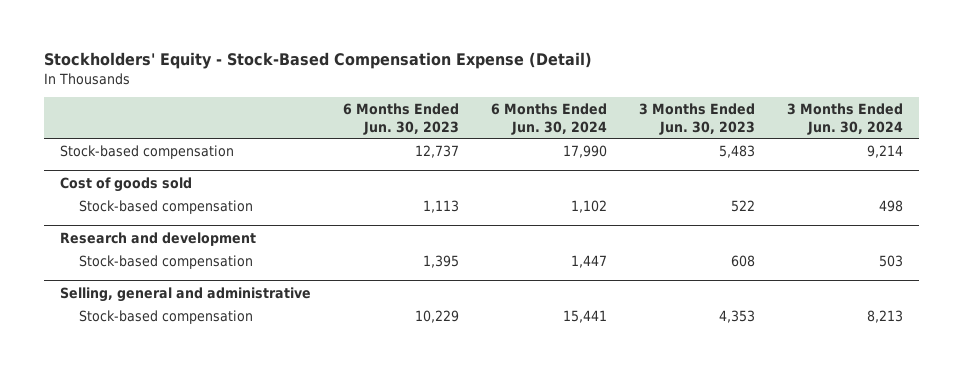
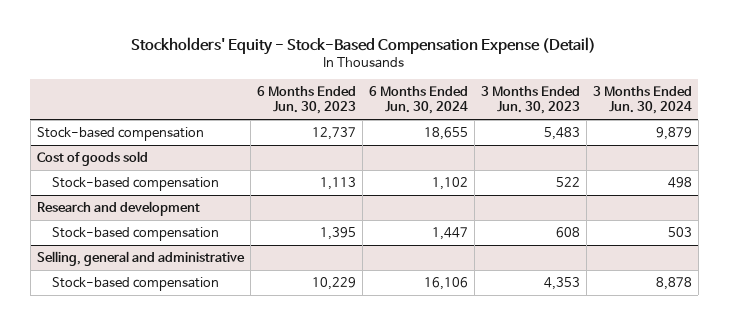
- Stock-based compensation | 12,737 | 17,990 | 5,483 | 9,214
+ Stock-based compensation | 12,737 | 18,655 | 5,483 | 9,879
@ Selling, general and administrative
- Stock-based compensation | 10,229 | 15,441 | 4,353 | 8,213
+ Stock-based compensation | 10,229 | 16,106 | 4,353 | 8,878

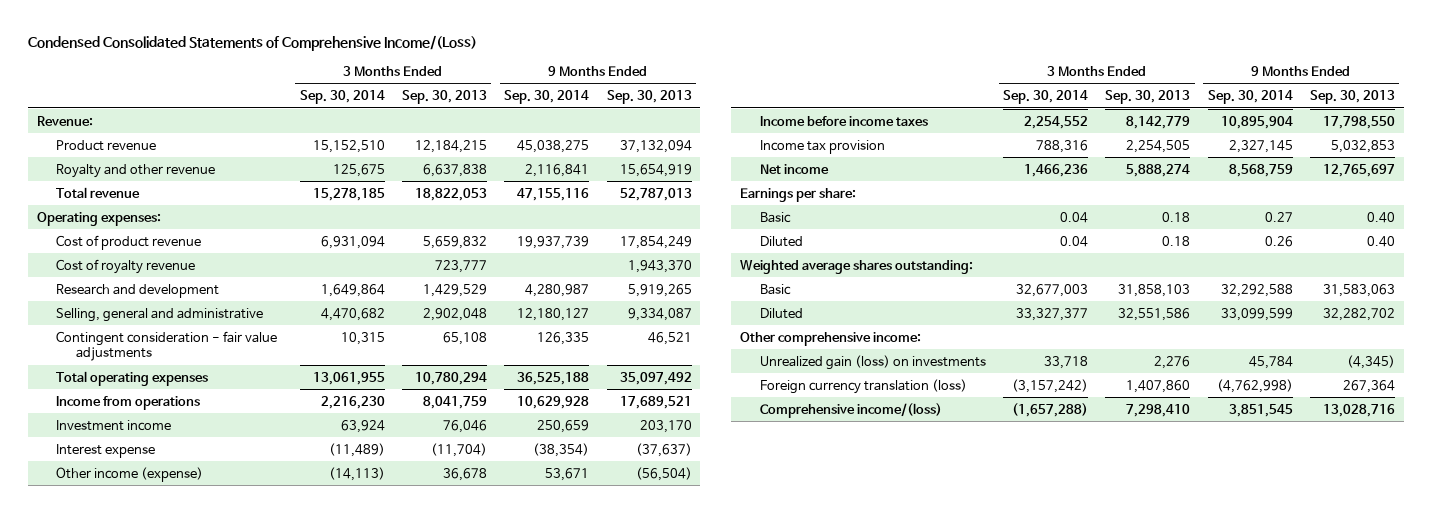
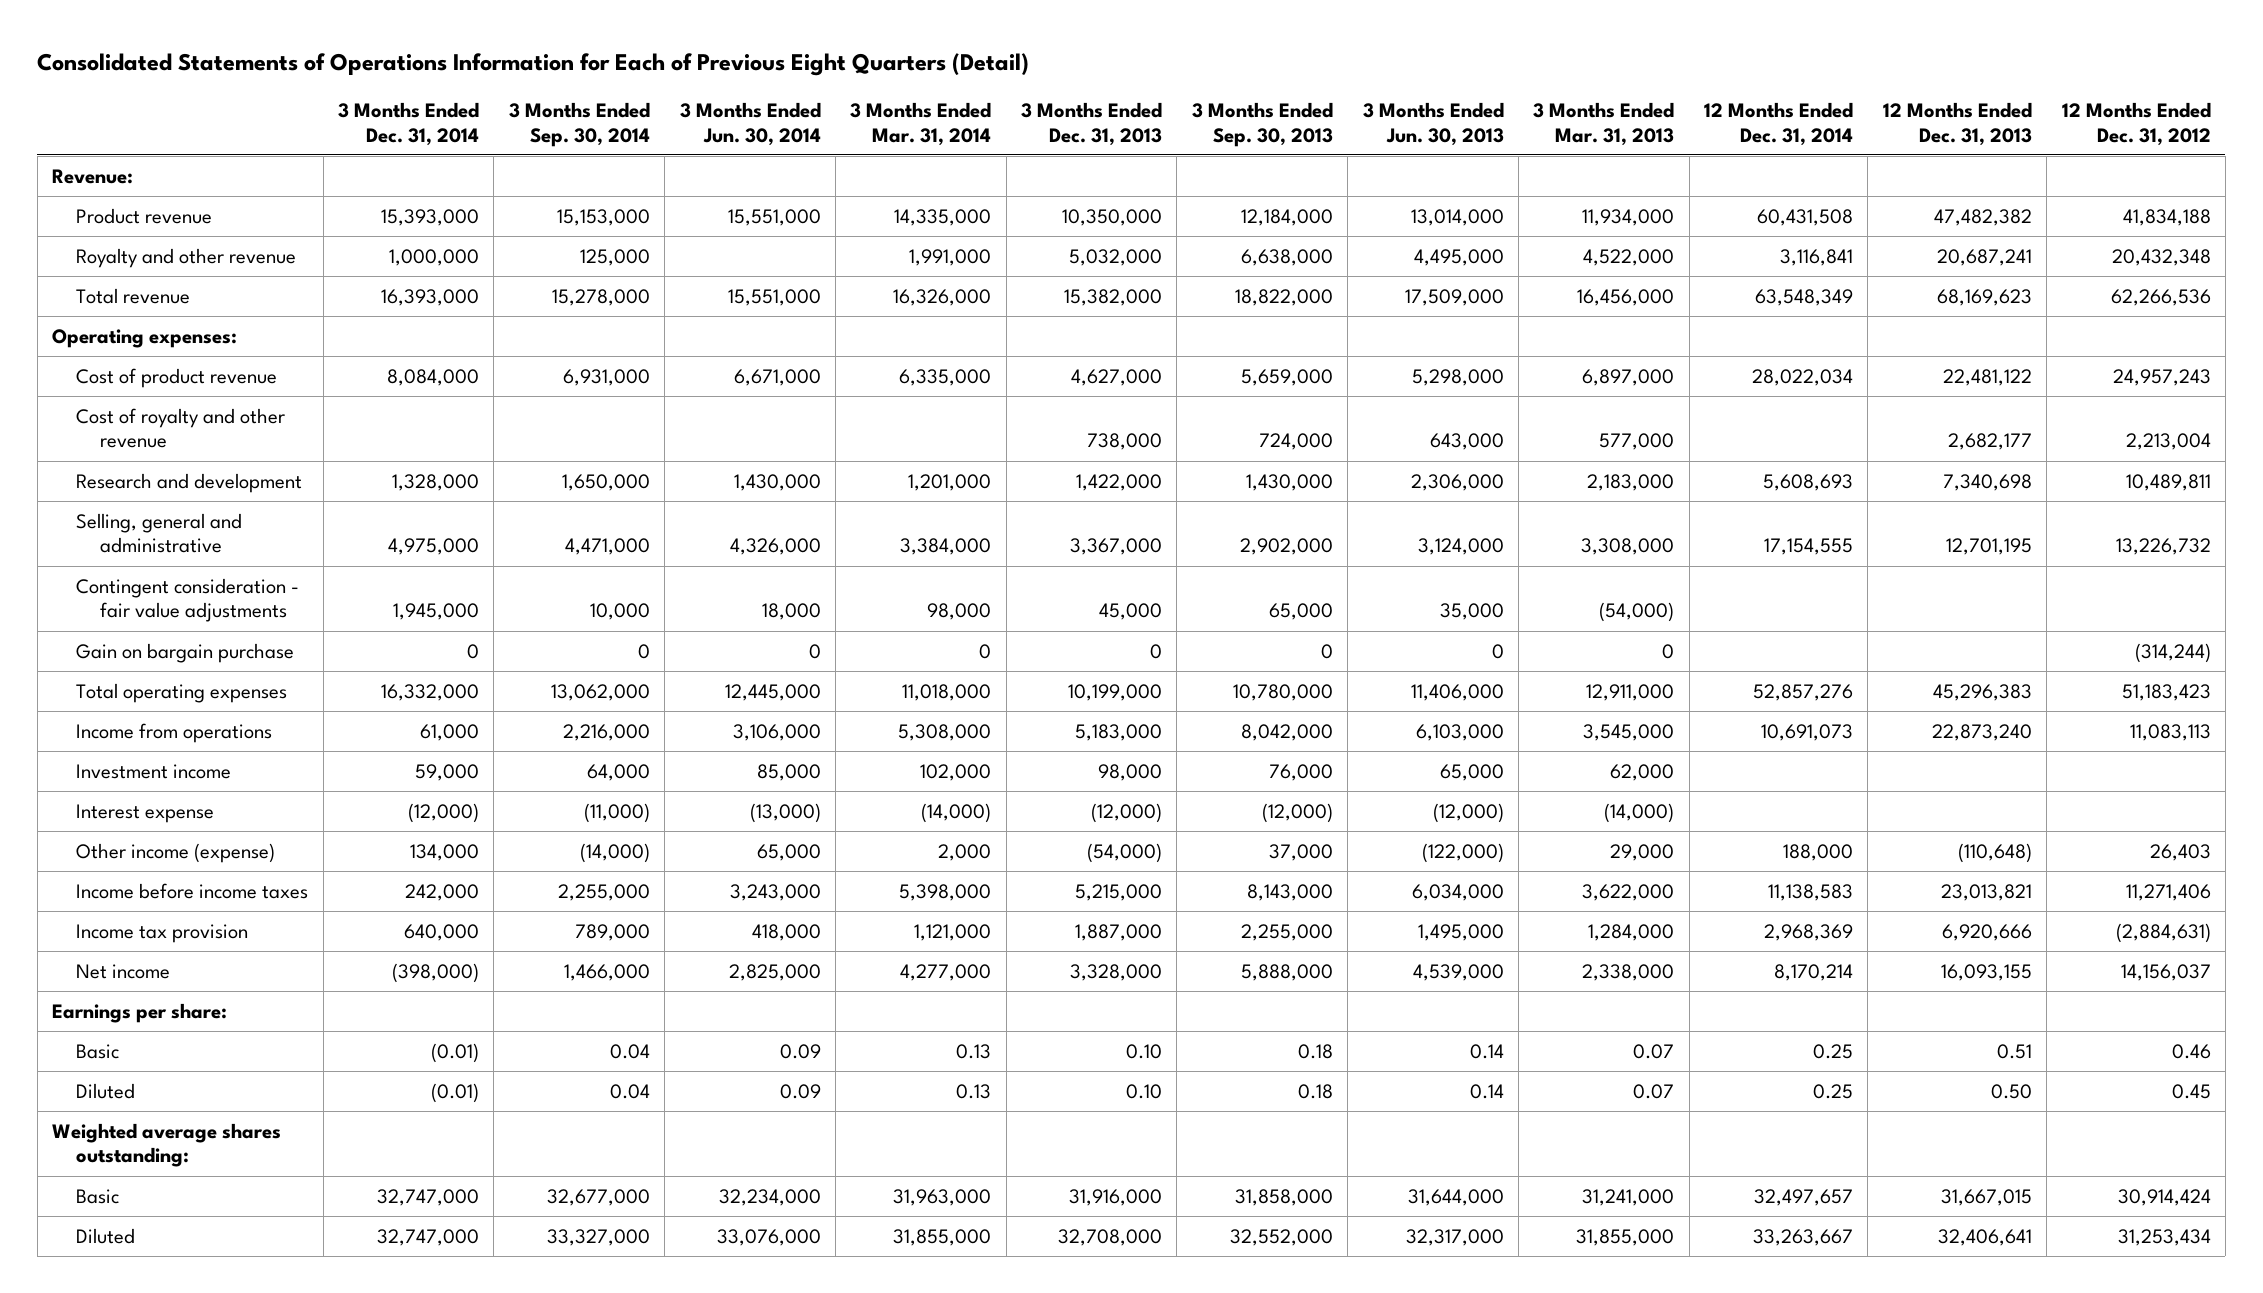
- Condensed Consolidated Statements of Comprehensive Income/(Loss)
+ Consolidated Statements of Operations Information for Each of Previous Eight Quarters (Detail)
- | 3 Months Ended Sep. 30, 2014 | 3 Months Ended Sep. 30, 2013 | 9 Months Ended Sep. 30, 2014 | 9 Months Ended Sep. 30, 2013
+ | 3 Months Ended Dec. 31, 2014 | 3 Months Ended Sep. 30, 2014 | 3 Months Ended Jun. 30, 2014 | 3 Months Ended Mar. 31, 2014 | 3 Months Ended Dec. 31, 2013 | 3 Months Ended Sep. 30, 2013 | 3 Months Ended Jun. 30, 2013 | 3 Months Ended Mar. 31, 2013 | 12 Months Ended Dec. 31, 2014 | 12 Months Ended Dec. 31, 2013 | 12 Months Ended Dec. 31, 2012
- Product revenue | 15,152,510 | 12,184,215 | 45,038,275 | 37,132,094
- Royalty and other revenue | 125,675 | 6,637,838 | 2,116,841 | 15,654,919
- Total revenue | 15,278,185 | 18,822,053 | 47,155,116 | 52,787,013
+ Product revenue | 15,393,000 | 15,153,000 | 15,551,000 | 14,335,000 | 10,350,000 | 12,184,000 | 13,014,000 | 11,934,000 | 60,431,508 | 47,482,382 | 41,834,188
+ Royalty and other revenue | 1,000,000 | 125,000 | | 1,991,000 | 5,032,000 | 6,638,000 | 4,495,000 | 4,522,000 | 3,116,841 | 20,687,241 | 20,432,348
+ Total revenue | 16,393,000 | 15,278,000 | 15,551,000 | 16,326,000 | 15,382,000 | 18,822,000 | 17,509,000 | 16,456,000 | 63,548,349 | 68,169,623 | 62,266,536
- Cost of product revenue | 6,931,094 | 5,659,832 | 19,937,739 | 17,854,249
- Cost of royalty revenue | | 723,777 | | 1,943,370
- Research and development | 1,649,864 | 1,429,529 | 4,280,987 | 5,919,265
- Selling, general and administrative | 4,470,682 | 2,902,048 | 12,180,127 | 9,334,087
- Contingent consideration - fair value adjustments | 10,315 | 65,108 | 126,335 | 46,521
- Total operating expenses | 13,061,955 | 10,780,294 | 36,525,188 | 35,097,492
- Income from operations | 2,216,230 | 8,041,759 | 10,629,928 | 17,689,521
- Investment income | 63,924 | 76,046 | 250,659 | 203,170
- Interest expense | (11,489) | (11,704) | (38,354) | (37,637)
- Other income (expense) | (14,113) | 36,678 | 53,671 | (56,504)
- Income before income taxes | 2,254,552 | 8,142,779 | 10,895,904 | 17,798,550
- Income tax provision | 788,316 | 2,254,505 | 2,327,145 | 5,032,853
- Net income | 1,466,236 | 5,888,274 | 8,568,759 | 12,765,697
+ Cost of product revenue | 8,084,000 | 6,931,000 | 6,671,000 | 6,335,000 | 4,627,000 | 5,659,000 | 5,298,000 | 6,897,000 | 28,022,034 | 22,481,122 | 24,957,243
+ Cost of royalty and other revenue | | | | | 738,000 | 724,000 | 643,000 | 577,000 | | 2,682,177 | 2,213,004
+ Research and development | 1,328,000 | 1,650,000 | 1,430,000 | 1,201,000 | 1,422,000 | 1,430,000 | 2,306,000 | 2,183,000 | 5,608,693 | 7,340,698 | 10,489,811
+ Selling, general and administrative | 4,975,000 | 4,471,000 | 4,326,000 | 3,384,000 | 3,367,000 | 2,902,000 | 3,124,000 | 3,308,000 | 17,154,555 | 12,701,195 | 13,226,732
+ Contingent consideration - fair value adjustments | 1,945,000 | 10,000 | 18,000 | 98,000 | 45,000 | 65,000 | 35,000 | (54,000) | | |
+ Gain on bargain purchase | 0 | 0 | 0 | 0 | 0 | 0 | 0 | 0 | | | (314,244)
+ Total operating expenses | 16,332,000 | 13,062,000 | 12,445,000 | 11,018,000 | 10,199,000 | 10,780,000 | 11,406,000 | 12,911,000 | 52,857,276 | 45,296,383 | 51,183,423
+ Income from operations | 61,000 | 2,216,000 | 3,106,000 | 5,308,000 | 5,183,000 | 8,042,000 | 6,103,000 | 3,545,000 | 10,691,073 | 22,873,240 | 11,083,113
+ Investment income | 59,000 | 64,000 | 85,000 | 102,000 | 98,000 | 76,000 | 65,000 | 62,000 | | |
+ Interest expense | (12,000) | (11,000) | (13,000) | (14,000) | (12,000) | (12,000) | (12,000) | (14,000) | | |
+ Other income (expense) | 134,000 | (14,000) | 65,000 | 2,000 | (54,000) | 37,000 | (122,000) | 29,000 | 188,000 | (110,648) | 26,403
+ Income before income taxes | 242,000 | 2,255,000 | 3,243,000 | 5,398,000 | 5,215,000 | 8,143,000 | 6,034,000 | 3,622,000 | 11,138,583 | 23,013,821 | 11,271,406
+ Income tax provision | 640,000 | 789,000 | 418,000 | 1,121,000 | 1,887,000 | 2,255,000 | 1,495,000 | 1,284,000 | 2,968,369 | 6,920,666 | (2,884,631)
+ Net income | (398,000) | 1,466,000 | 2,825,000 | 4,277,000 | 3,328,000 | 5,888,000 | 4,539,000 | 2,338,000 | 8,170,214 | 16,093,155 | 14,156,037
- Basic | 32,677,003 | 31,858,103 | 32,292,588 | 31,583,063
- Diluted | 33,327,377 | 32,551,586 | 33,099,599 | 32,282,702
- Other comprehensive income:
- Unrealized gain (loss) on investments | 33,718 | 2,276 | 45,784 | (4,345)
- Foreign currency translation (loss) | (3,157,242) | 1,407,860 | (4,762,998) | 267,364
- Comprehensive income/(loss) | (1,657,288) | 7,298,410 | 3,851,545 | 13,028,716
+ Basic | 32,747,000 | 32,677,000 | 32,234,000 | 31,963,000 | 31,916,000 | 31,858,000 | 31,644,000 | 31,241,000 | 32,497,657 | 31,667,015 | 30,914,424
+ Diluted | 32,747,000 | 33,327,000 | 33,076,000 | 31,855,000 | 32,708,000 | 32,552,000 | 32,317,000 | 31,855,000 | 33,263,667 | 32,406,641 | 31,253,434

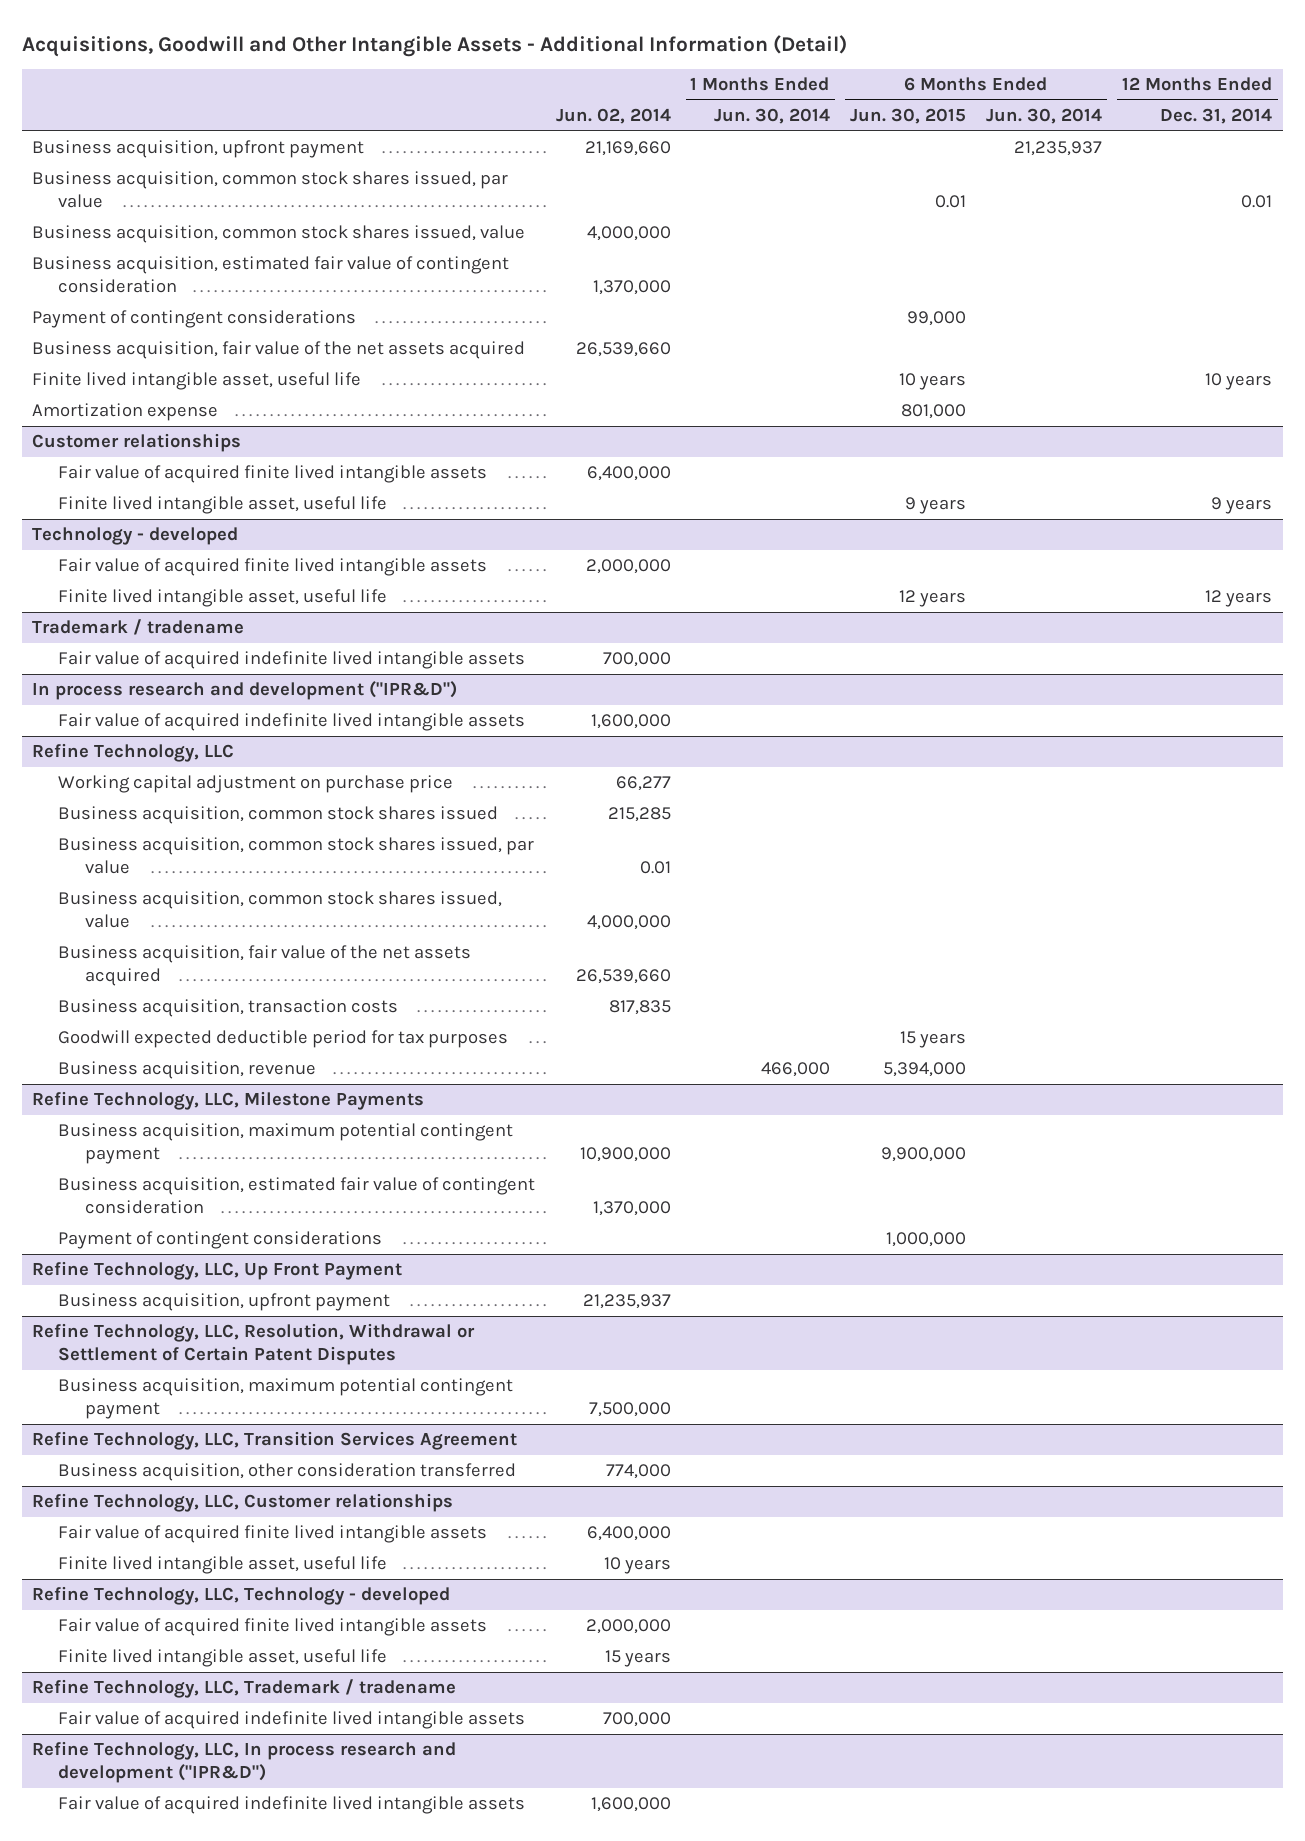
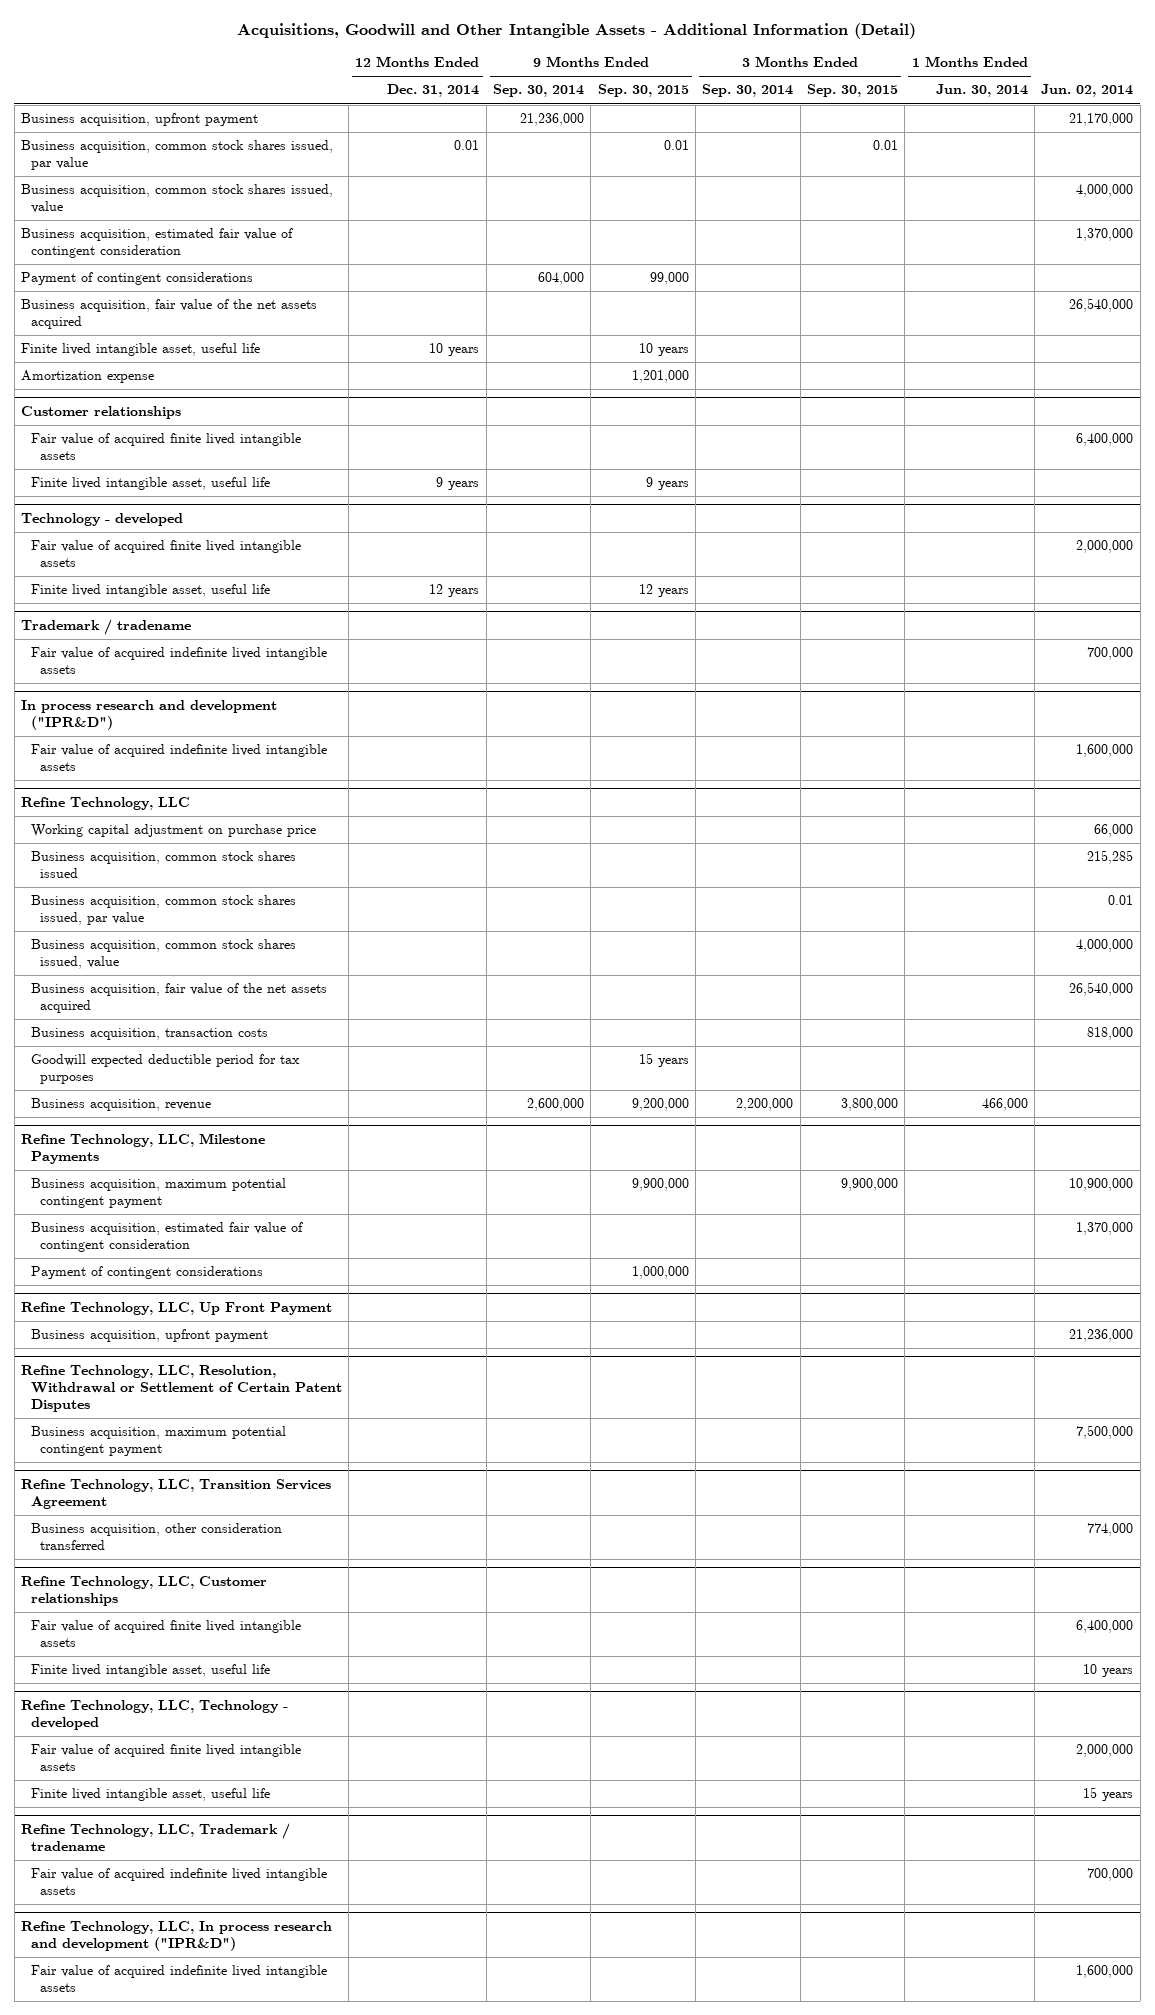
- | Jun. 02, 2014 | 1 Months Ended Jun. 30, 2014 | 6 Months Ended Jun. 30, 2015 | 6 Months Ended Jun. 30, 2014 | 12 Months Ended Dec. 31, 2014
+ | 12 Months Ended Dec. 31, 2014 | 9 Months Ended Sep. 30, 2014 | 9 Months Ended Sep. 30, 2015 | 3 Months Ended Sep. 30, 2014 | 3 Months Ended Sep. 30, 2015 | 1 Months Ended Jun. 30, 2014 | Jun. 02, 2014
- Business acquisition, upfront payment | 21,169,660 | | | 21,235,937 |
+ Business acquisition, upfront payment | | 21,236,000 | | | | | 21,170,000
- Business acquisition, fair value of the net assets acquired | 26,539,660 | | | |
+ Business acquisition, fair value of the net assets acquired | | | | | | | 26,540,000
@ Refine Technology, LLC
- Working capital adjustment on purchase price | 66,277 | | | |
+ Working capital adjustment on purchase price | | | | | | | 66,000
- Business acquisition, fair value of the net assets acquired | 26,539,660 | | | |
- Business acquisition, transaction costs | 817,835 | | | |
+ Business acquisition, fair value of the net assets acquired | | | | | | | 26,540,000
+ Business acquisition, transaction costs | | | | | | | 818,000
@ Refine Technology, LLC, Up Front Payment
- Business acquisition, upfront payment | 21,235,937 | | | |
+ Business acquisition, upfront payment | | | | | | | 21,236,000

